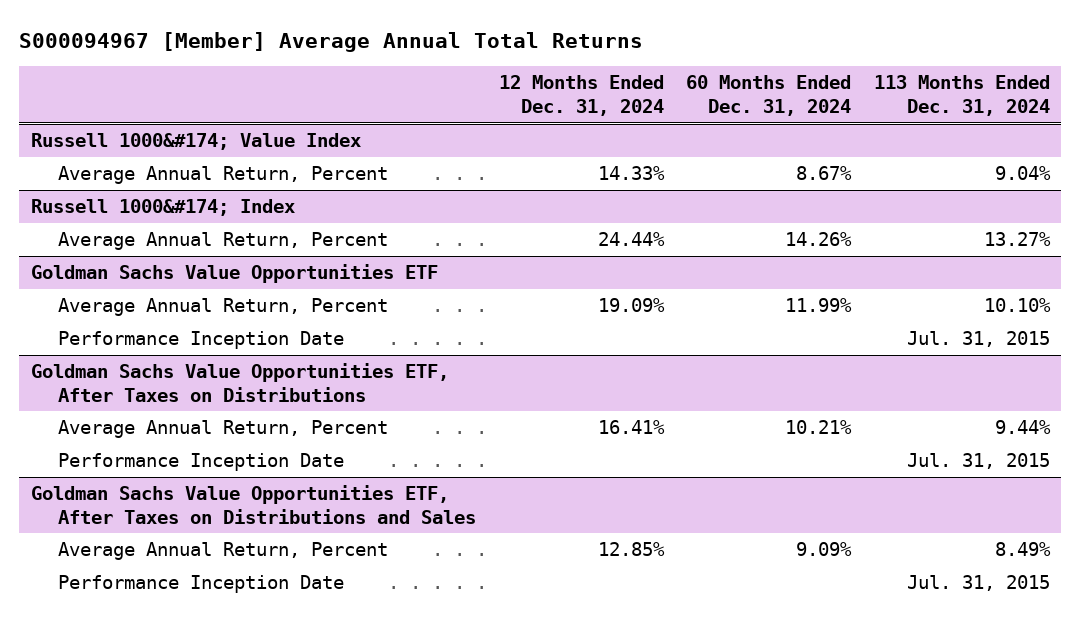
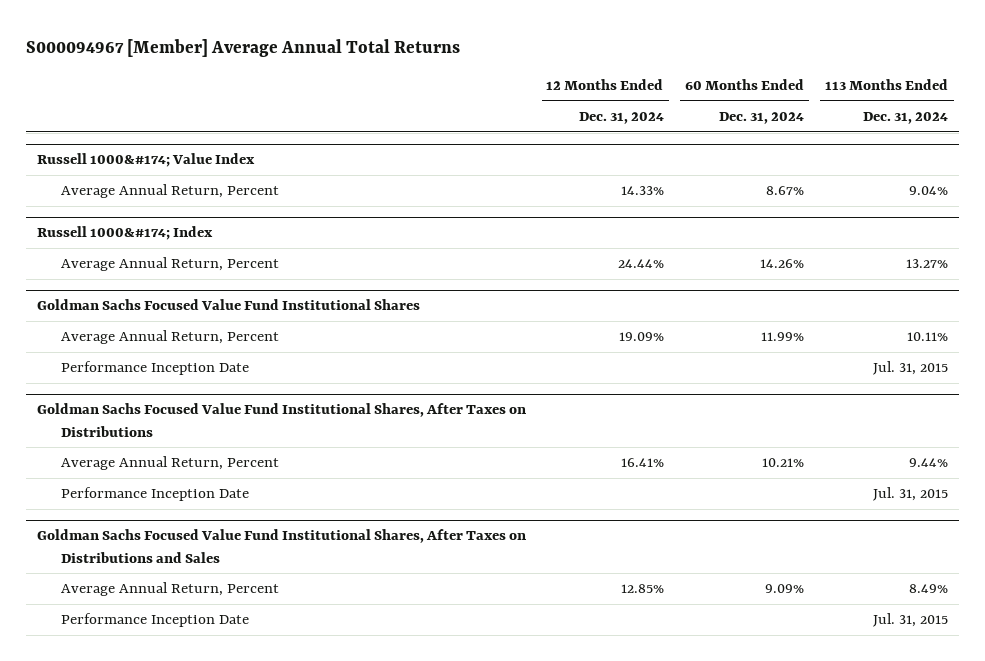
- Goldman Sachs Value Opportunities ETF
- Average Annual Return, Percent | 19.09% | 11.99% | 10.10%
+ Goldman Sachs Focused Value Fund Institutional Shares
+ Average Annual Return, Percent | 19.09% | 11.99% | 10.11%
- Goldman Sachs Value Opportunities ETF, After Taxes on Distributions
+ Goldman Sachs Focused Value Fund Institutional Shares, After Taxes on Distributions
- Goldman Sachs Value Opportunities ETF, After Taxes on Distributions and Sales
+ Goldman Sachs Focused Value Fund Institutional Shares, After Taxes on Distributions and Sales

